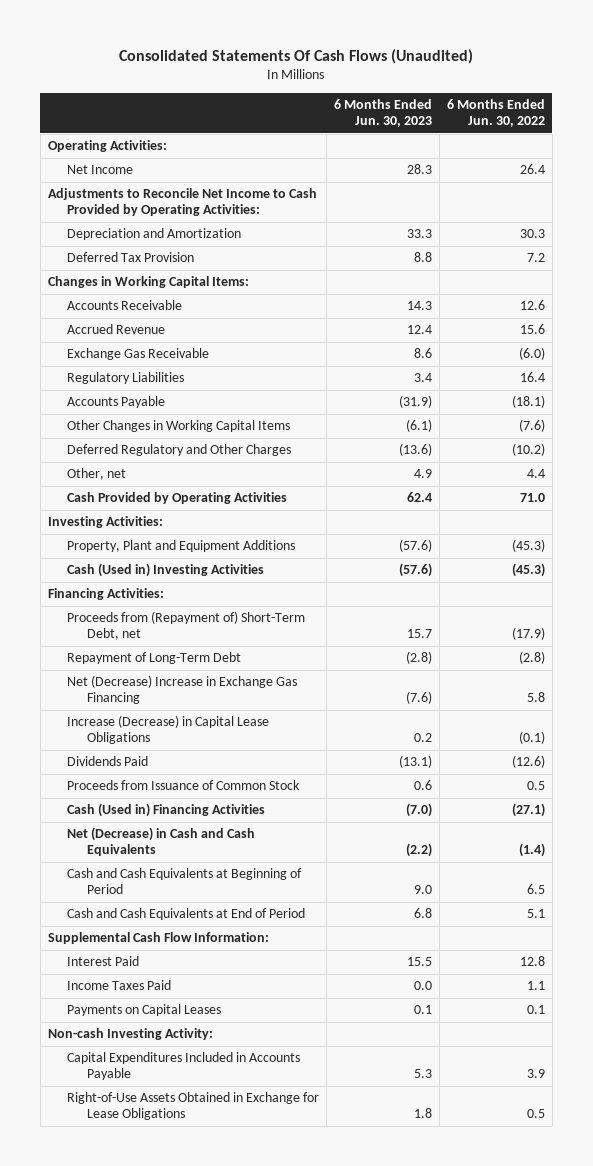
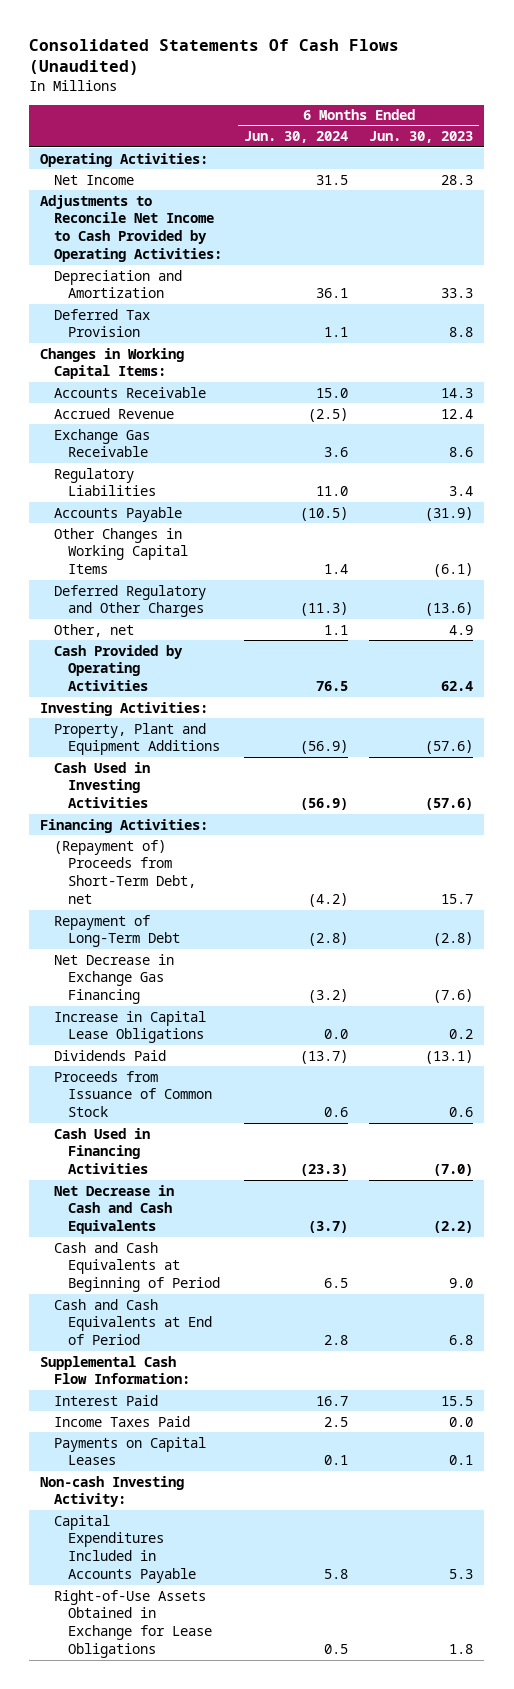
- | 6 Months Ended Jun. 30, 2023 | 6 Months Ended Jun. 30, 2022
+ | 6 Months Ended Jun. 30, 2024 | 6 Months Ended Jun. 30, 2023
- Cash (Used in) Investing Activities | (57.6) | (45.3)
+ Cash Used in Investing Activities | (56.9) | (57.6)
- Proceeds from (Repayment of) Short-Term Debt, net | 15.7 | (17.9)
+ (Repayment of) Proceeds from Short-Term Debt, net | (4.2) | 15.7
- Net (Decrease) Increase in Exchange Gas Financing | (7.6) | 5.8
- Increase (Decrease) in Capital Lease Obligations | 0.2 | (0.1)
+ Net Decrease in Exchange Gas Financing | (3.2) | (7.6)
+ Increase in Capital Lease Obligations | 0.0 | 0.2
- Cash (Used in) Financing Activities | (7.0) | (27.1)
- Net (Decrease) in Cash and Cash Equivalents | (2.2) | (1.4)
+ Cash Used in Financing Activities | (23.3) | (7.0)
+ Net Decrease in Cash and Cash Equivalents | (3.7) | (2.2)

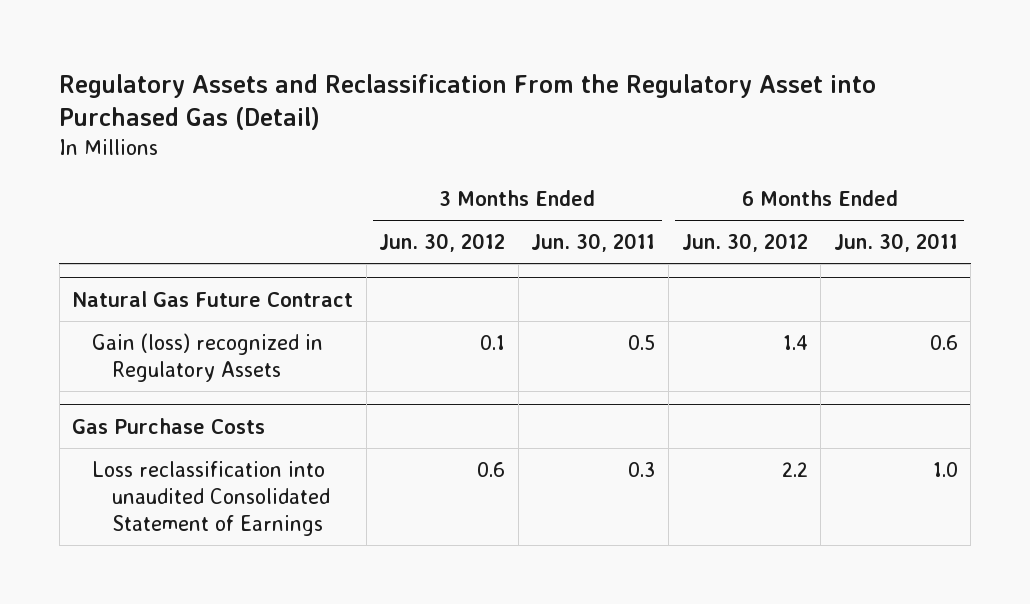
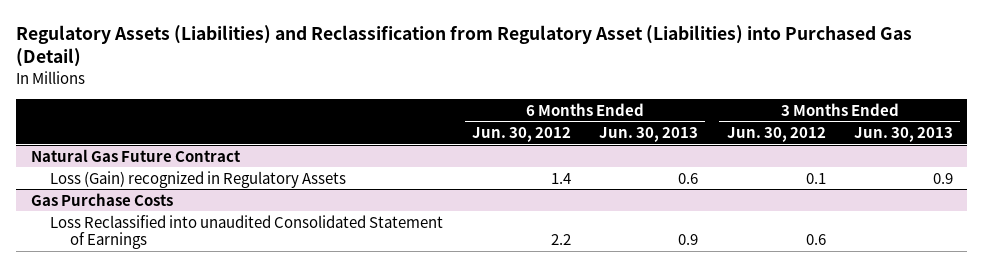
- Regulatory Assets and Reclassification From the Regulatory Asset into Purchased Gas (Detail)
+ Regulatory Assets (Liabilities) and Reclassification from Regulatory Asset (Liabilities) into Purchased Gas (Detail)
- | 3 Months Ended Jun. 30, 2012 | 3 Months Ended Jun. 30, 2011 | 6 Months Ended Jun. 30, 2012 | 6 Months Ended Jun. 30, 2011
+ | 6 Months Ended Jun. 30, 2012 | 6 Months Ended Jun. 30, 2013 | 3 Months Ended Jun. 30, 2012 | 3 Months Ended Jun. 30, 2013
@ Natural Gas Future Contract
- Gain (loss) recognized in Regulatory Assets | 0.1 | 0.5 | 1.4 | 0.6
+ Loss (Gain) recognized in Regulatory Assets | 1.4 | 0.6 | 0.1 | 0.9
@ Gas Purchase Costs
- Loss reclassification into unaudited Consolidated Statement of Earnings | 0.6 | 0.3 | 2.2 | 1.0
+ Loss Reclassified into unaudited Consolidated Statement of Earnings | 2.2 | 0.9 | 0.6 |

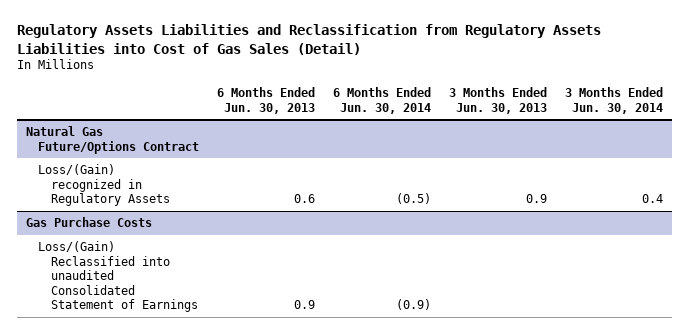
- Regulatory Assets (Liabilities) and Reclassification from Regulatory Asset (Liabilities) into Purchased Gas (Detail)
+ Regulatory Assets Liabilities and Reclassification from Regulatory Assets Liabilities into Cost of Gas Sales (Detail)
- | 6 Months Ended Jun. 30, 2012 | 6 Months Ended Jun. 30, 2013 | 3 Months Ended Jun. 30, 2012 | 3 Months Ended Jun. 30, 2013
+ | 6 Months Ended Jun. 30, 2013 | 6 Months Ended Jun. 30, 2014 | 3 Months Ended Jun. 30, 2013 | 3 Months Ended Jun. 30, 2014
- Natural Gas Future Contract
- Loss (Gain) recognized in Regulatory Assets | 1.4 | 0.6 | 0.1 | 0.9
+ Natural Gas Future/Options Contract
+ Loss/(Gain) recognized in Regulatory Assets | 0.6 | (0.5) | 0.9 | 0.4
@ Gas Purchase Costs
- Loss Reclassified into unaudited Consolidated Statement of Earnings | 2.2 | 0.9 | 0.6 |
+ Loss/(Gain) Reclassified into unaudited Consolidated Statement of Earnings | 0.9 | (0.9) | |

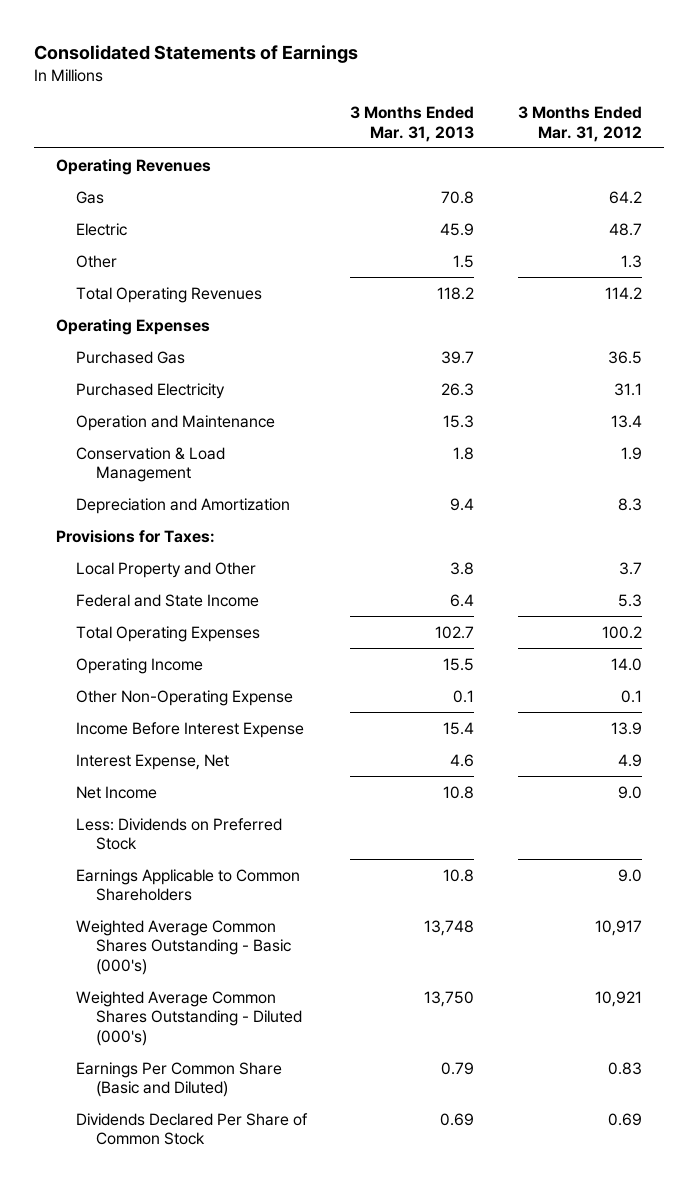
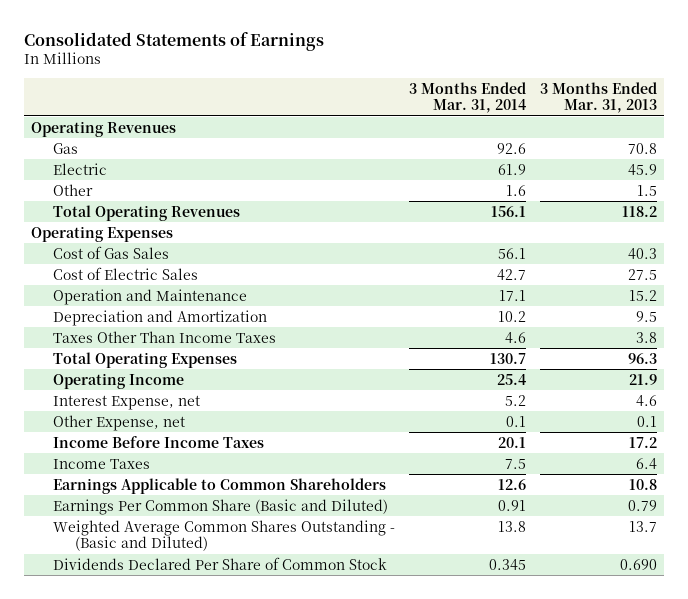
- | 3 Months Ended Mar. 31, 2013 | 3 Months Ended Mar. 31, 2012
+ | 3 Months Ended Mar. 31, 2014 | 3 Months Ended Mar. 31, 2013
- Purchased Gas | 39.7 | 36.5
- Purchased Electricity | 26.3 | 31.1
- Operation and Maintenance | 15.3 | 13.4
- Conservation & Load Management | 1.8 | 1.9
- Depreciation and Amortization | 9.4 | 8.3
- Provisions for Taxes:
- Local Property and Other | 3.8 | 3.7
- Federal and State Income | 6.4 | 5.3
- Total Operating Expenses | 102.7 | 100.2
- Operating Income | 15.5 | 14.0
- Other Non-Operating Expense | 0.1 | 0.1
- Income Before Interest Expense | 15.4 | 13.9
- Interest Expense, Net | 4.6 | 4.9
- Net Income | 10.8 | 9.0
- Less: Dividends on Preferred Stock
+ Cost of Gas Sales | 56.1 | 40.3
+ Cost of Electric Sales | 42.7 | 27.5
+ Operation and Maintenance | 17.1 | 15.2
+ Depreciation and Amortization | 10.2 | 9.5
+ Taxes Other Than Income Taxes | 4.6 | 3.8
+ Total Operating Expenses | 130.7 | 96.3
+ Operating Income | 25.4 | 21.9
+ Interest Expense, net | 5.2 | 4.6
+ Other Expense, net | 0.1 | 0.1
+ Income Before Income Taxes | 20.1 | 17.2
+ Income Taxes | 7.5 | 6.4
- Weighted Average Common Shares Outstanding - Basic (000's) | 13,748 | 10,917
- Weighted Average Common Shares Outstanding - Diluted (000's) | 13,750 | 10,921
- Dividends Declared Per Share of Common Stock | 0.69 | 0.69
+ Weighted Average Common Shares Outstanding - (Basic and Diluted) | 13.8 | 13.7
+ Dividends Declared Per Share of Common Stock | 0.345 | 0.690

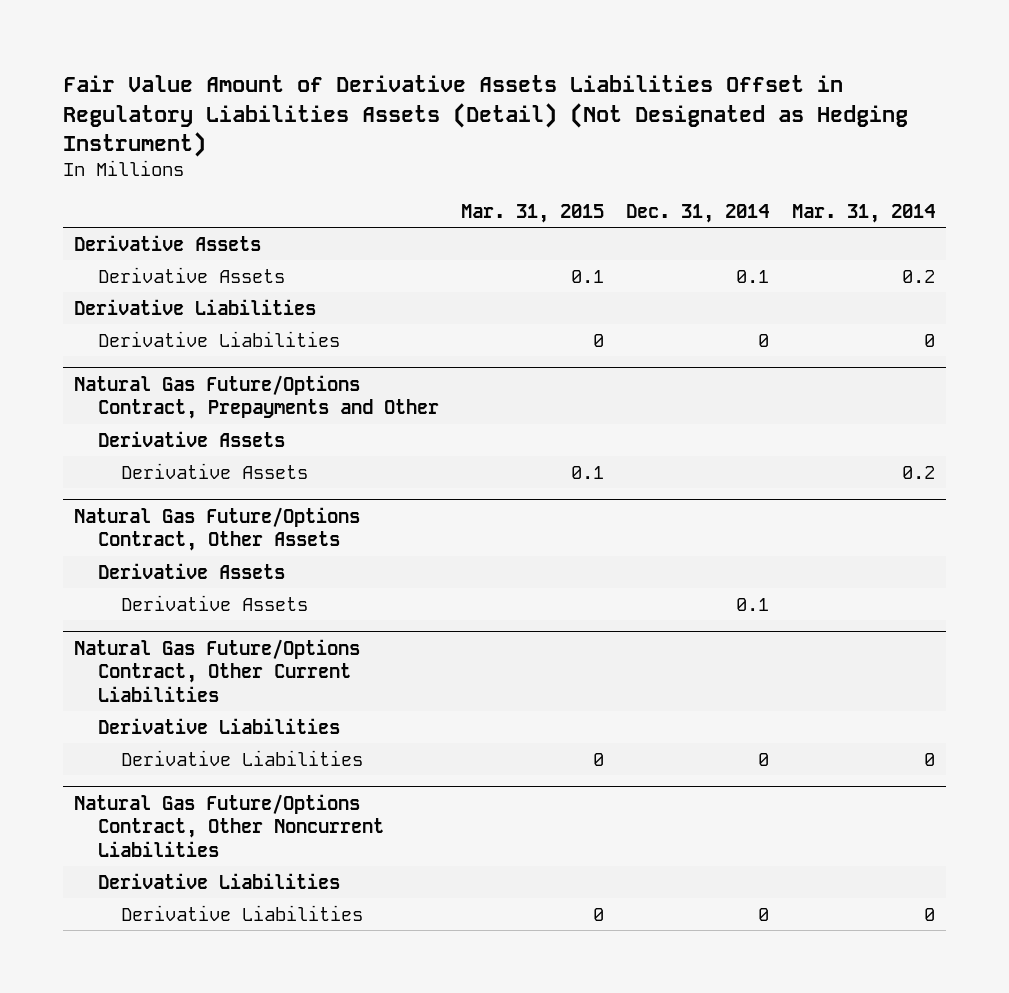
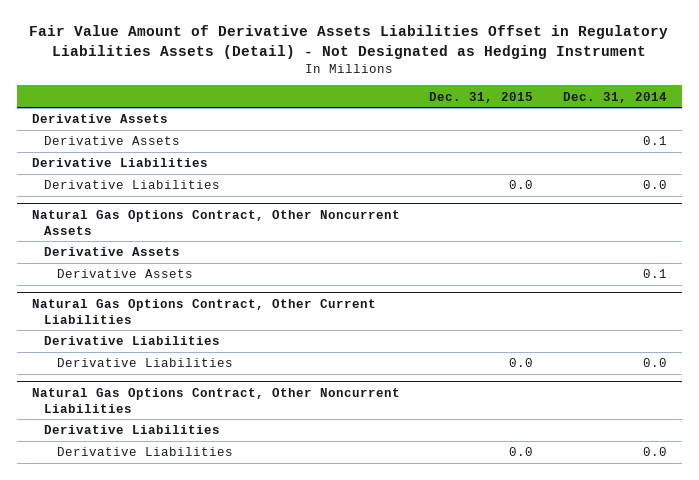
- Fair Value Amount of Derivative Assets Liabilities Offset in Regulatory Liabilities Assets (Detail) (Not Designated as Hedging Instrument)
+ Fair Value Amount of Derivative Assets Liabilities Offset in Regulatory Liabilities Assets (Detail) - Not Designated as Hedging Instrument
- | Mar. 31, 2015 | Dec. 31, 2014 | Mar. 31, 2014
+ | Dec. 31, 2015 | Dec. 31, 2014
- Derivative Liabilities | 0 | 0 | 0
- Natural Gas Future/Options Contract, Prepayments and Other
- Derivative Assets
- Derivative Assets | 0.1 | | 0.2
- Natural Gas Future/Options Contract, Other Assets
+ Derivative Liabilities | 0.0 | 0.0
+ Natural Gas Options Contract, Other Noncurrent Assets
- Natural Gas Future/Options Contract, Other Current Liabilities
+ Natural Gas Options Contract, Other Current Liabilities
- Derivative Liabilities | 0 | 0 | 0
- Natural Gas Future/Options Contract, Other Noncurrent Liabilities
+ Derivative Liabilities | 0.0 | 0.0
+ Natural Gas Options Contract, Other Noncurrent Liabilities
- Derivative Liabilities | 0 | 0 | 0
+ Derivative Liabilities | 0.0 | 0.0

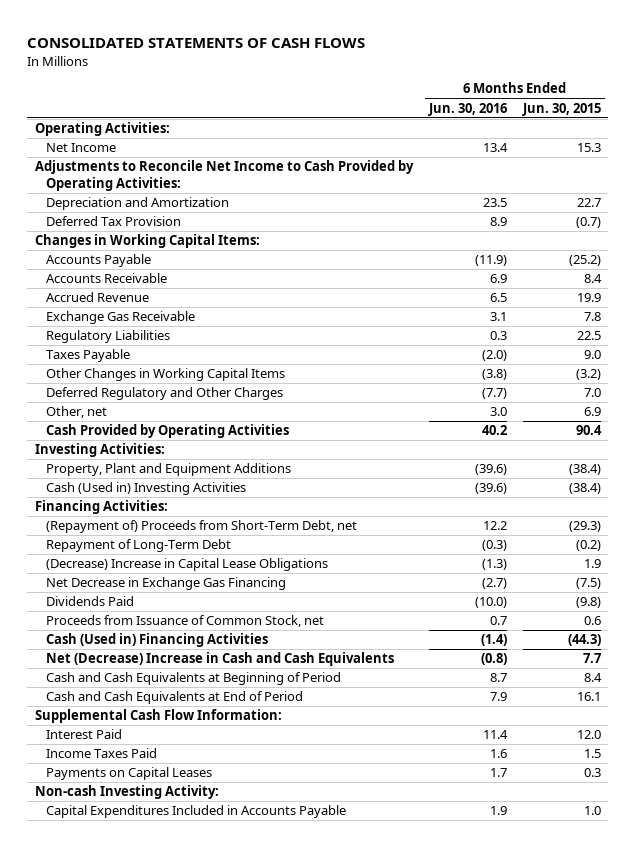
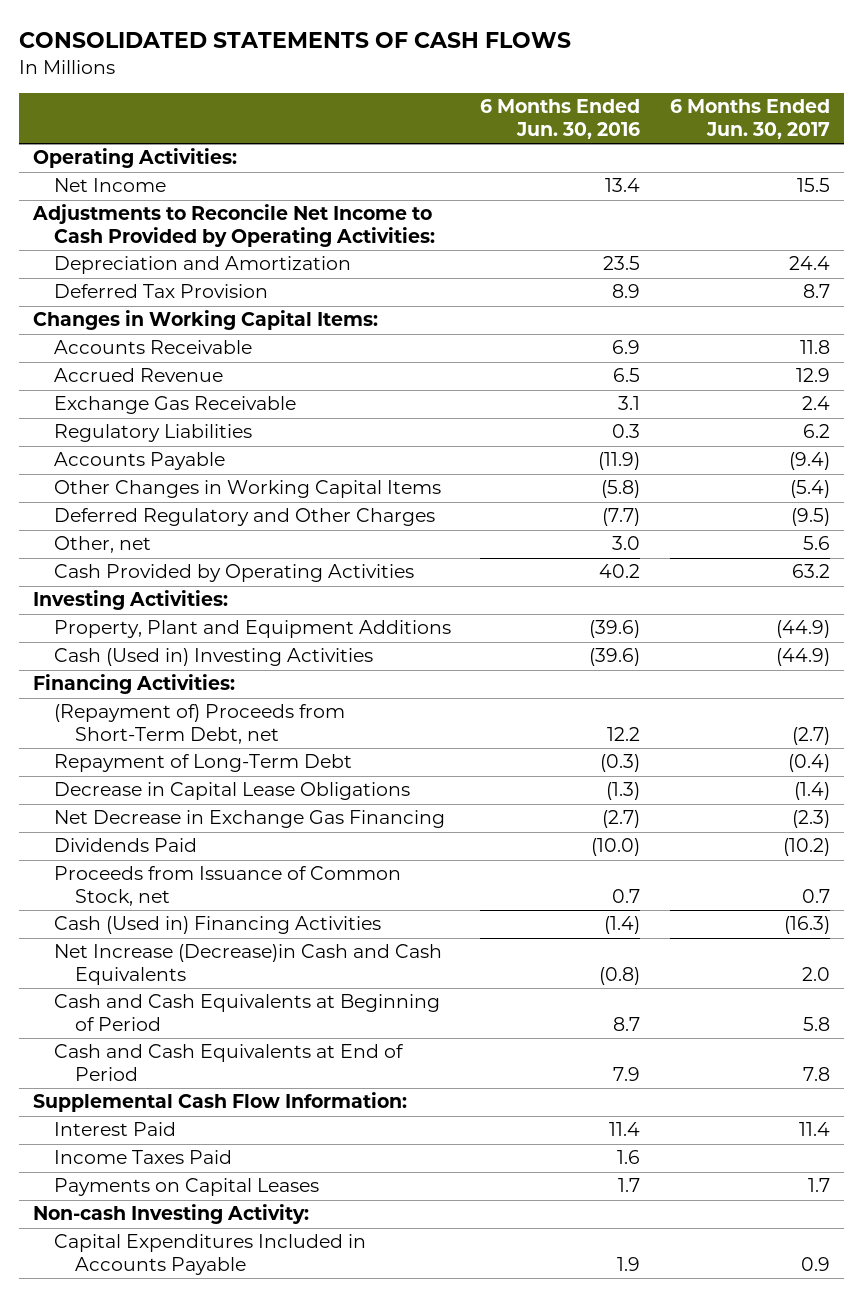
- | 6 Months Ended Jun. 30, 2016 | 6 Months Ended Jun. 30, 2015
+ | 6 Months Ended Jun. 30, 2016 | 6 Months Ended Jun. 30, 2017
- Taxes Payable | (2.0) | 9.0
- Other Changes in Working Capital Items | (3.8) | (3.2)
moved down: Accounts Payable | (11.9) | (9.4)
+ Other Changes in Working Capital Items | (5.8) | (5.4)
- (Decrease) Increase in Capital Lease Obligations | (1.3) | 1.9
+ Decrease in Capital Lease Obligations | (1.3) | (1.4)
- Net (Decrease) Increase in Cash and Cash Equivalents | (0.8) | 7.7
+ Net Increase (Decrease)in Cash and Cash Equivalents | (0.8) | 2.0

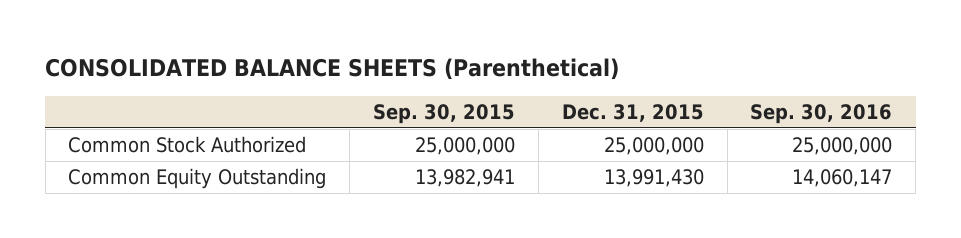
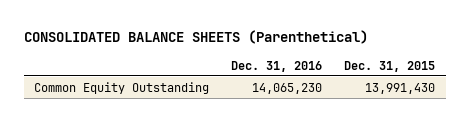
- | Sep. 30, 2015 | Dec. 31, 2015 | Sep. 30, 2016
+ | Dec. 31, 2016 | Dec. 31, 2015
- Common Stock Authorized | 25,000,000 | 25,000,000 | 25,000,000

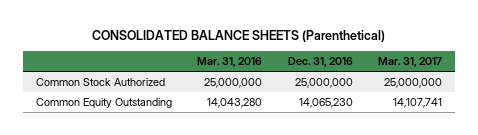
- | Dec. 31, 2016 | Dec. 31, 2015
+ | Mar. 31, 2016 | Dec. 31, 2016 | Mar. 31, 2017
+ Common Stock Authorized | 25,000,000 | 25,000,000 | 25,000,000

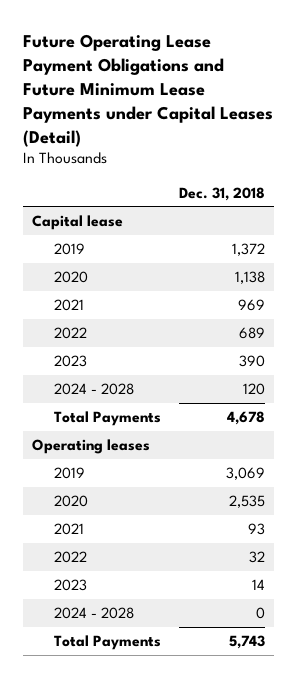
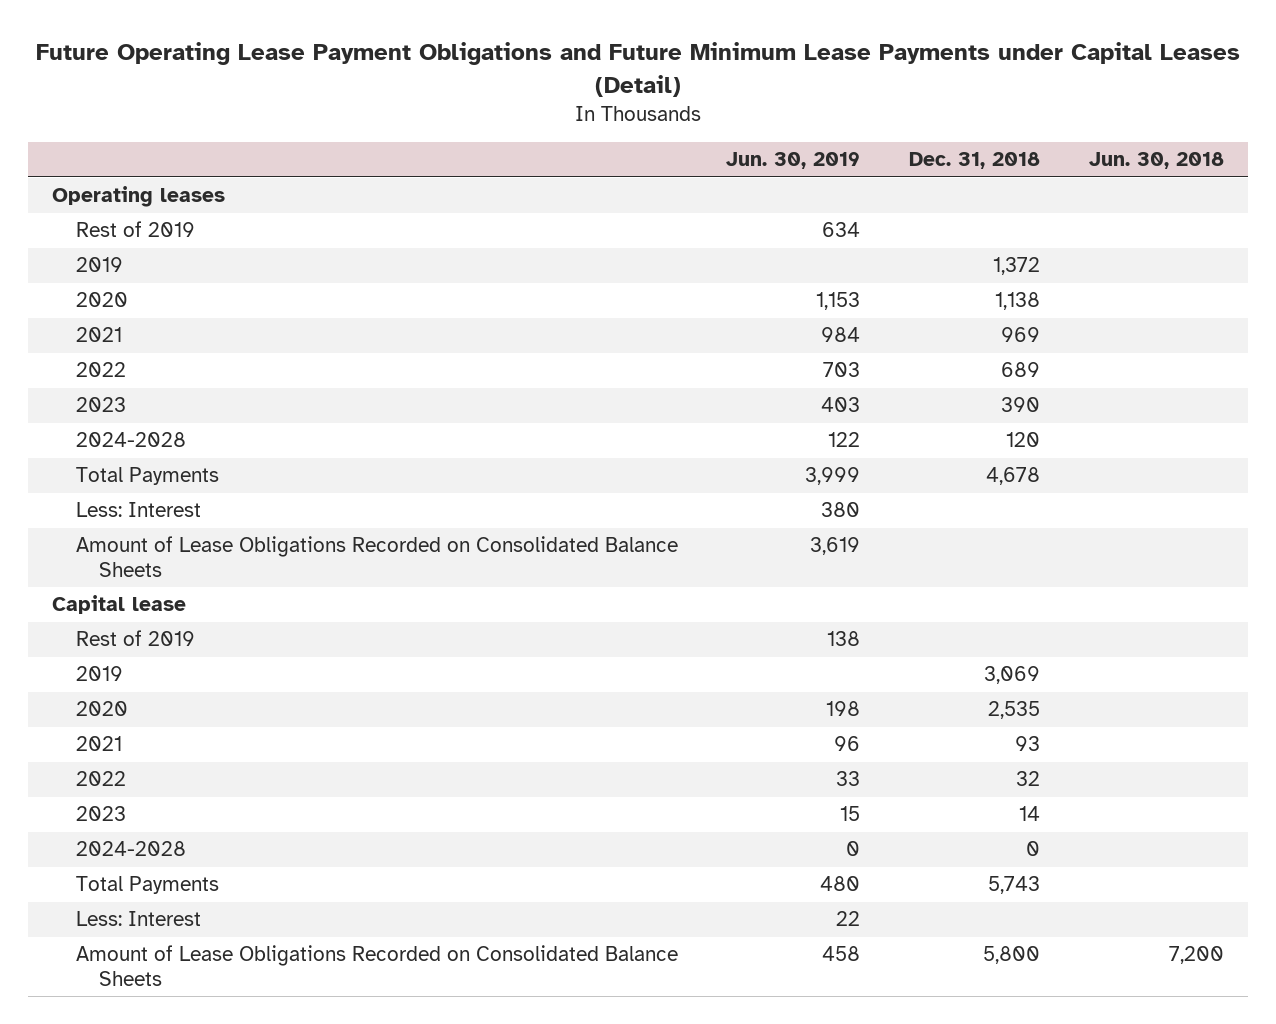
- | Dec. 31, 2018
+ | Jun. 30, 2019 | Dec. 31, 2018 | Jun. 30, 2018
moved up: Operating leases
+ Rest of 2019 | 634 | |
- 2024 - 2028 | 120
+ 2024-2028 | 122 | 120 |
+ Less: Interest | 380 | |
+ Amount of Lease Obligations Recorded on Consolidated Balance Sheets | 3,619 | |
moved down: Capital lease
+ Rest of 2019 | 138 | |
- 2024 - 2028 | 0
+ 2024-2028 | 0 | 0 |
+ Less: Interest | 22 | |
+ Amount of Lease Obligations Recorded on Consolidated Balance Sheets | 458 | 5,800 | 7,200

